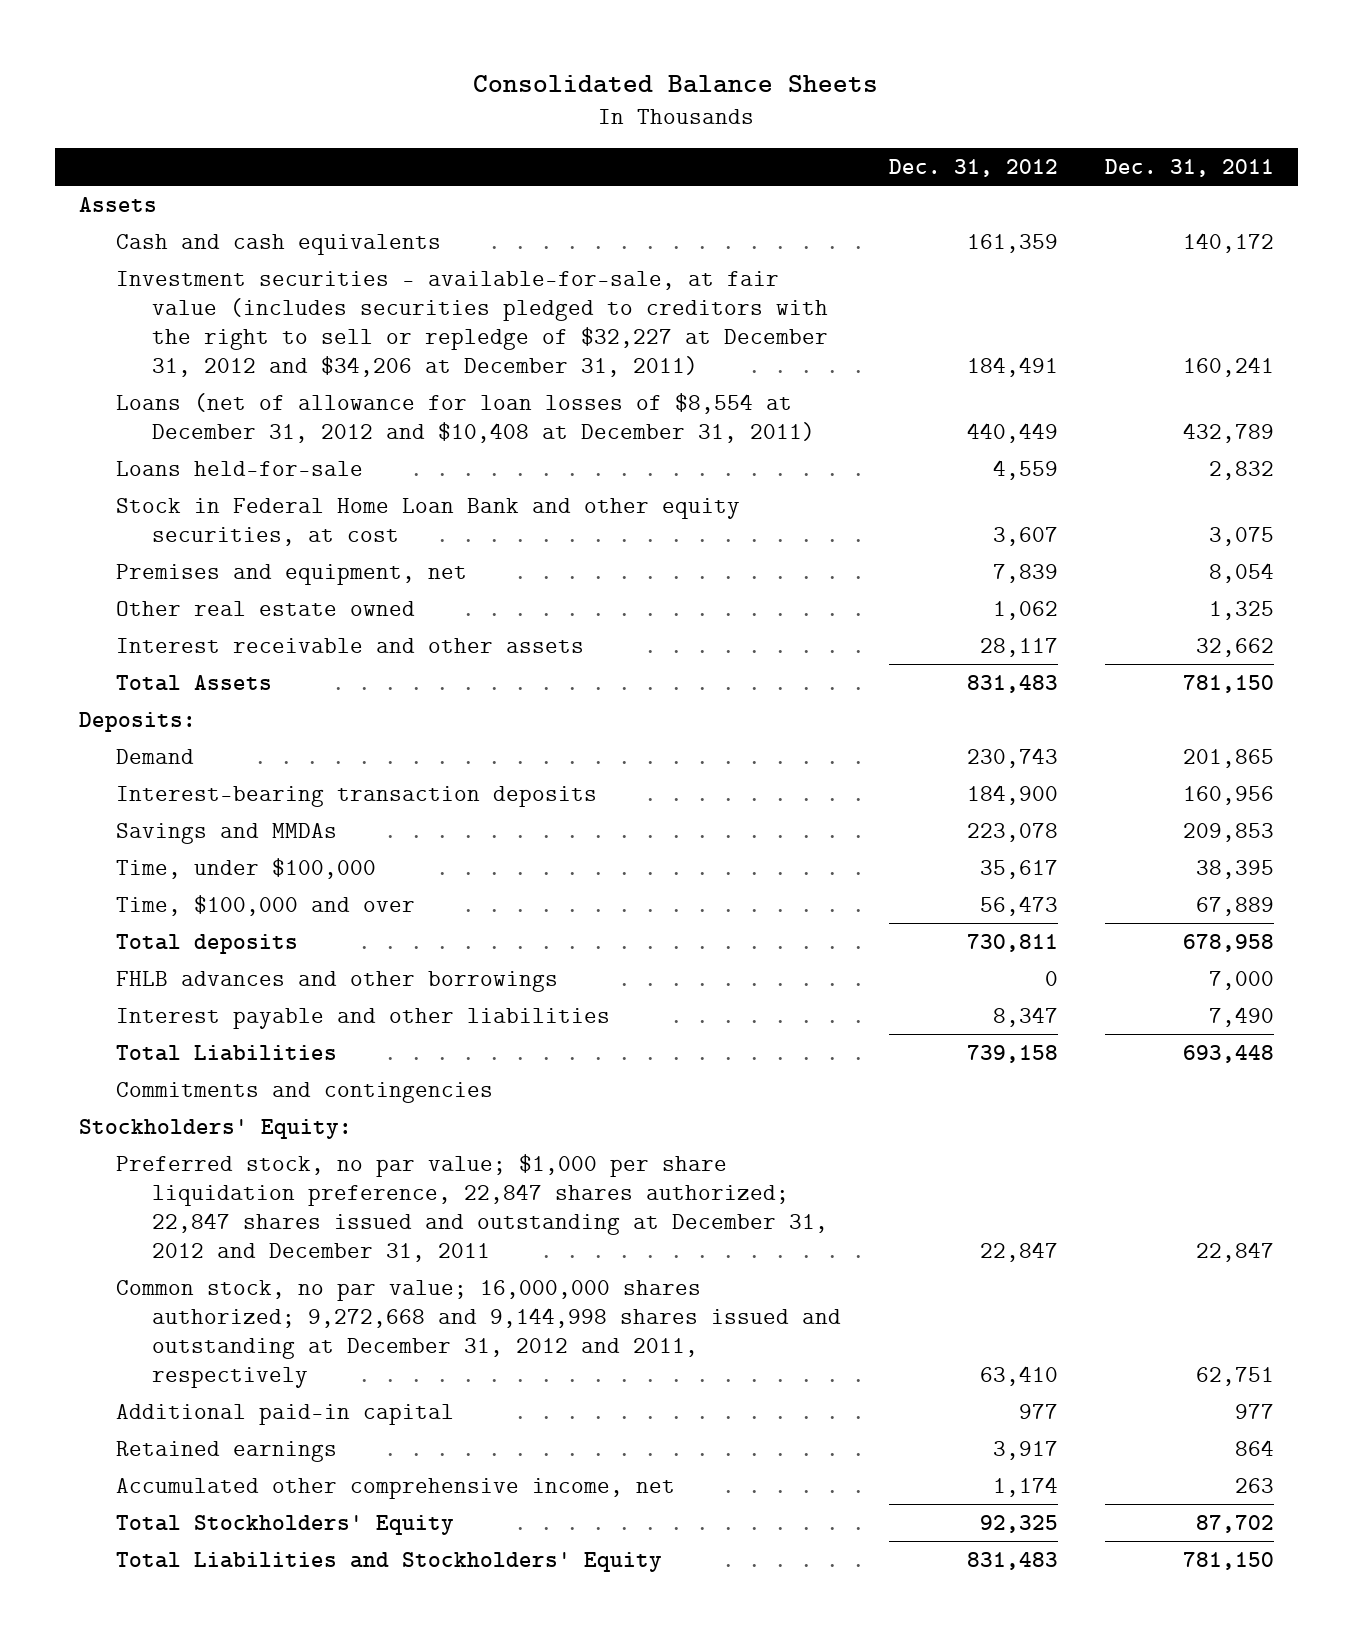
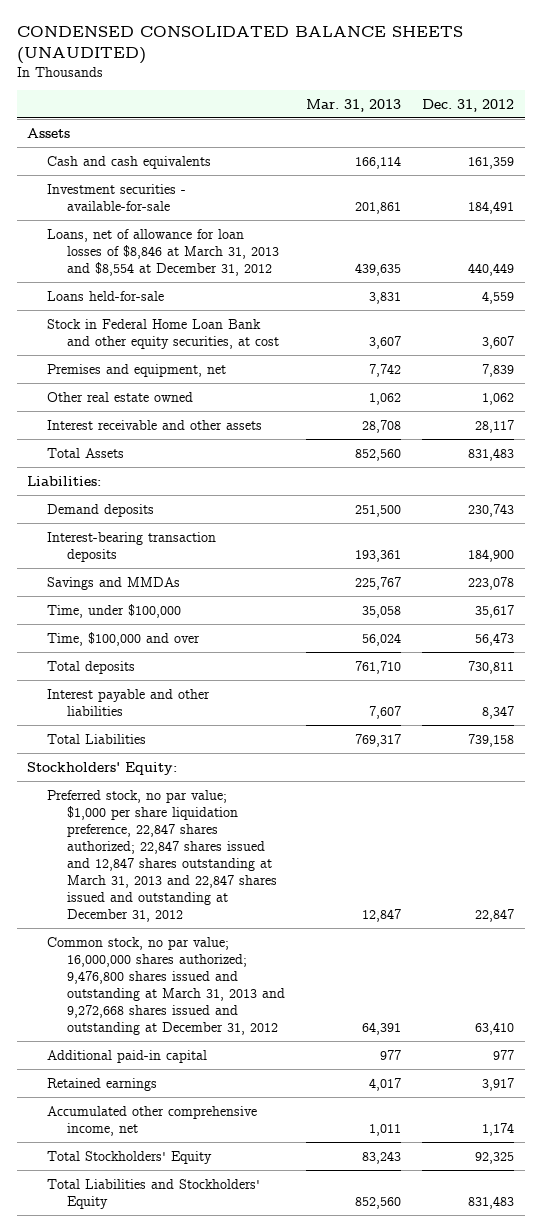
- Consolidated Balance Sheets
+ CONDENSED CONSOLIDATED BALANCE SHEETS (UNAUDITED)
- | Dec. 31, 2012 | Dec. 31, 2011
+ | Mar. 31, 2013 | Dec. 31, 2012
- Investment securities - available-for-sale, at fair value (includes securities pledged to creditors with the right to sell or repledge of $32,227 at December 31, 2012 and $34,206 at December 31, 2011) | 184,491 | 160,241
- Loans (net of allowance for loan losses of $8,554 at December 31, 2012 and $10,408 at December 31, 2011) | 440,449 | 432,789
+ Investment securities - available-for-sale | 201,861 | 184,491
+ Loans, net of allowance for loan losses of $8,846 at March 31, 2013 and $8,554 at December 31, 2012 | 439,635 | 440,449
- Deposits:
- Demand | 230,743 | 201,865
+ Liabilities:
+ Demand deposits | 251,500 | 230,743
- FHLB advances and other borrowings | 0 | 7,000
- Commitments and contingencies
- Preferred stock, no par value; $1,000 per share liquidation preference, 22,847 shares authorized; 22,847 shares issued and outstanding at December 31, 2012 and December 31, 2011 | 22,847 | 22,847
- Common stock, no par value; 16,000,000 shares authorized; 9,272,668 and 9,144,998 shares issued and outstanding at December 31, 2012 and 2011, respectively | 63,410 | 62,751
+ Preferred stock, no par value; $1,000 per share liquidation preference, 22,847 shares authorized; 22,847 shares issued and 12,847 shares outstanding at March 31, 2013 and 22,847 shares issued and outstanding at December 31, 2012 | 12,847 | 22,847
+ Common stock, no par value; 16,000,000 shares authorized; 9,476,800 shares issued and outstanding at March 31, 2013 and 9,272,668 shares issued and outstanding at December 31, 2012 | 64,391 | 63,410

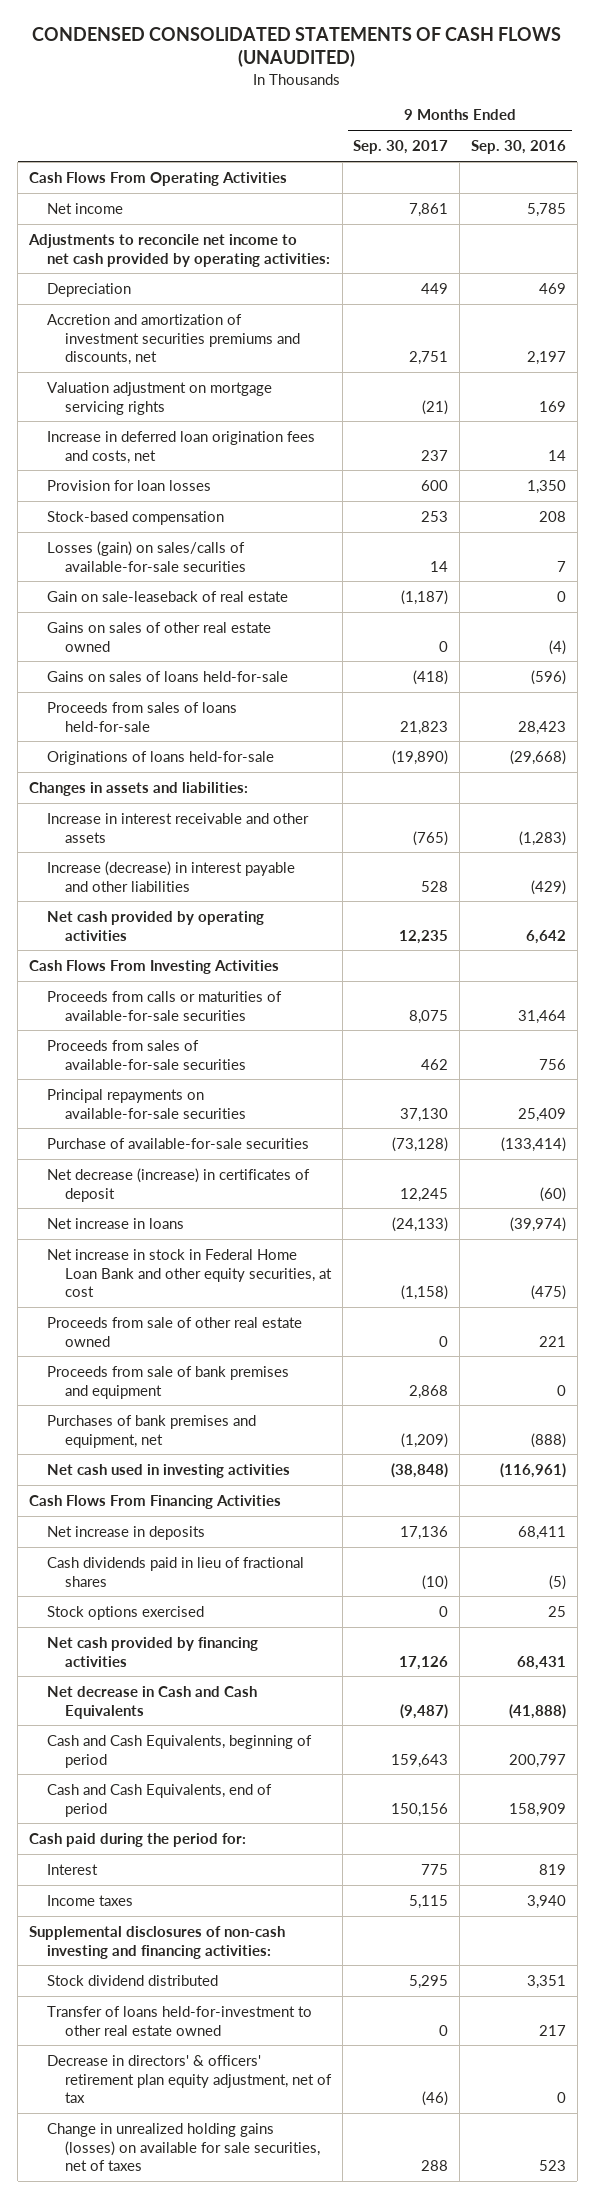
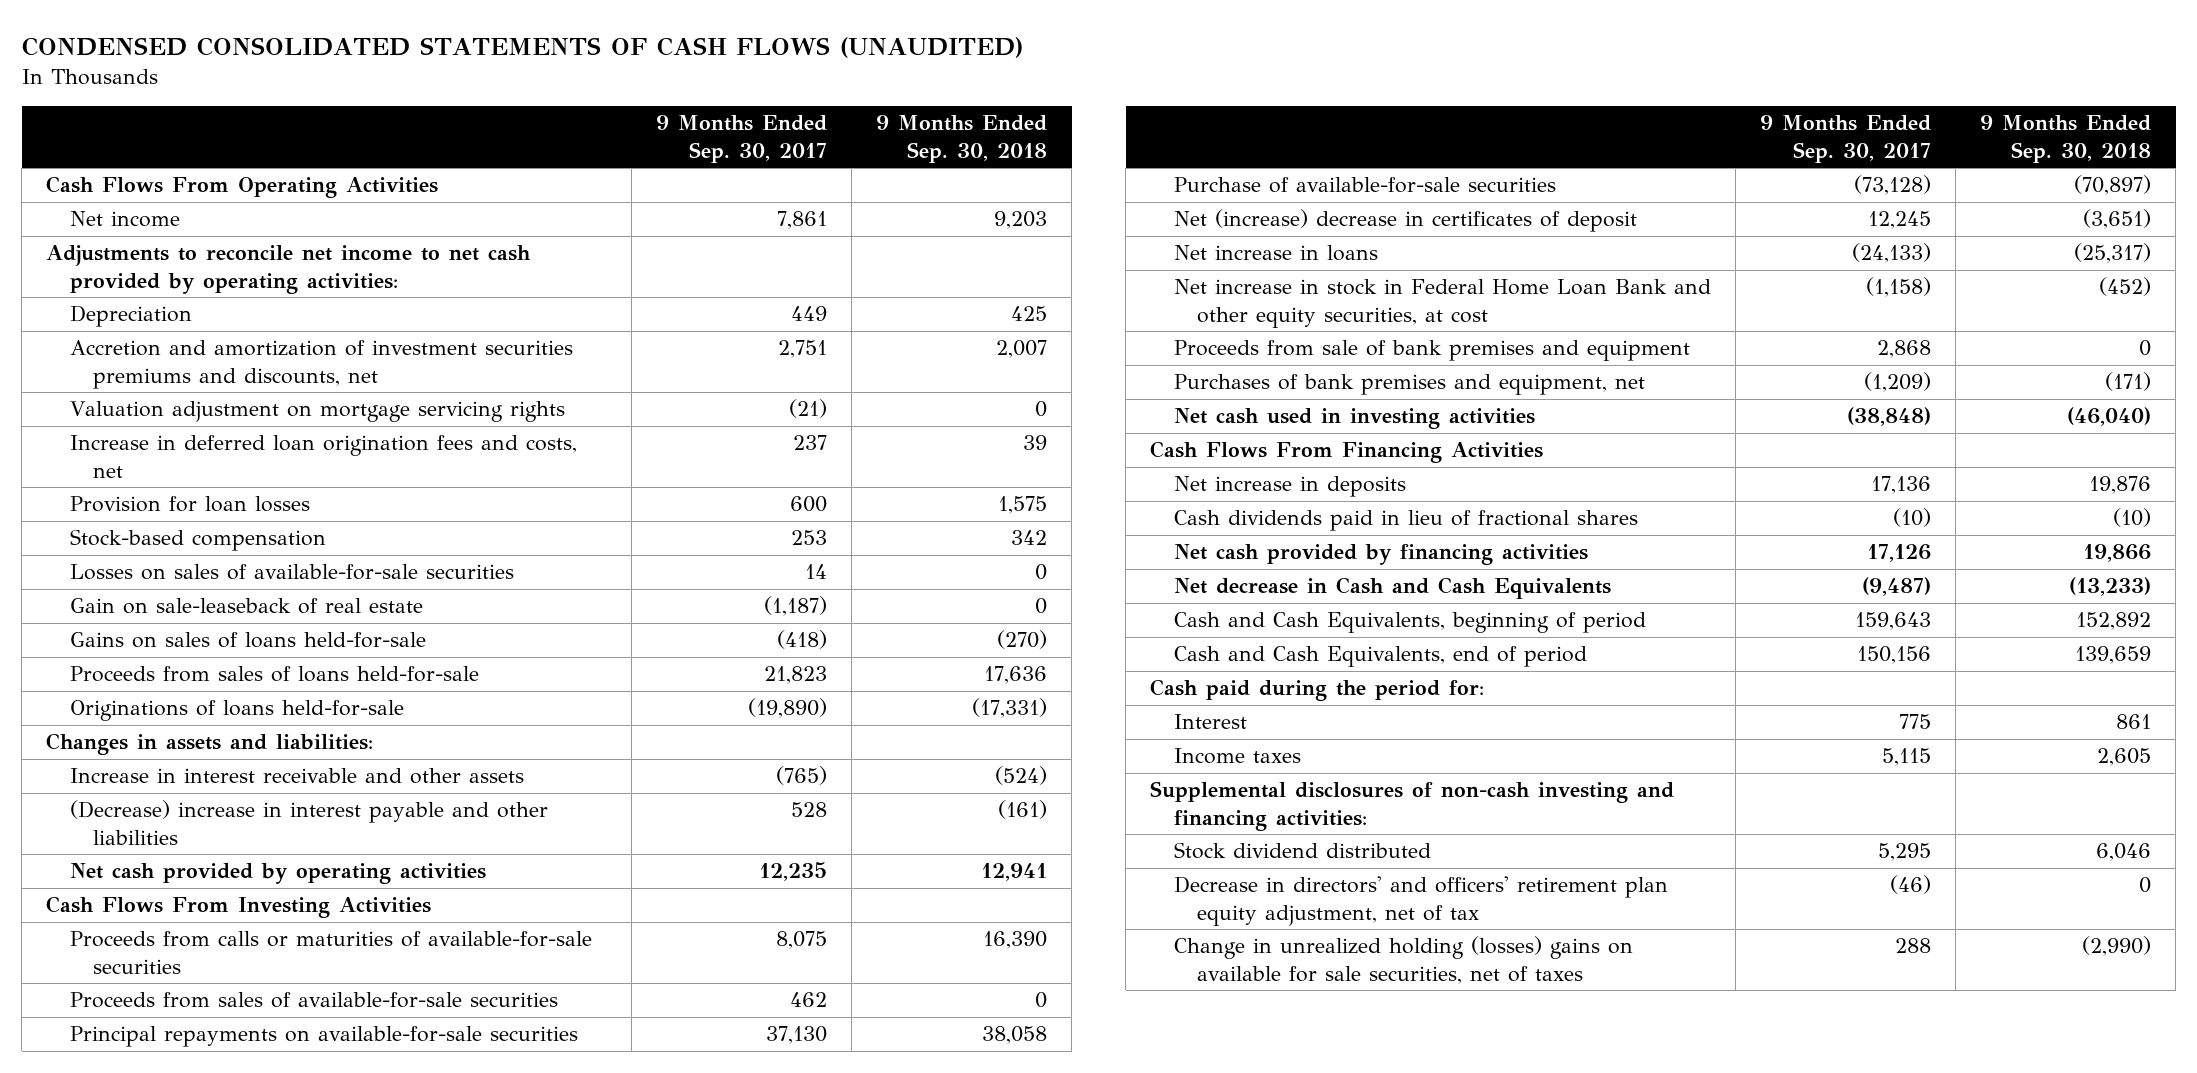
- | 9 Months Ended Sep. 30, 2017 | 9 Months Ended Sep. 30, 2016
+ | 9 Months Ended Sep. 30, 2017 | 9 Months Ended Sep. 30, 2018
- Losses (gain) on sales/calls of available-for-sale securities | 14 | 7
+ Losses on sales of available-for-sale securities | 14 | 0
- Gains on sales of other real estate owned | 0 | (4)
- Increase (decrease) in interest payable and other liabilities | 528 | (429)
+ (Decrease) increase in interest payable and other liabilities | 528 | (161)
- Net decrease (increase) in certificates of deposit | 12,245 | (60)
+ Net (increase) decrease in certificates of deposit | 12,245 | (3,651)
- Proceeds from sale of other real estate owned | 0 | 221
- Stock options exercised | 0 | 25
- Transfer of loans held-for-investment to other real estate owned | 0 | 217
- Decrease in directors' & officers' retirement plan equity adjustment, net of tax | (46) | 0
- Change in unrealized holding gains (losses) on available for sale securities, net of taxes | 288 | 523
+ Decrease in directors' and officers' retirement plan equity adjustment, net of tax | (46) | 0
+ Change in unrealized holding (losses) gains on available for sale securities, net of taxes | 288 | (2,990)

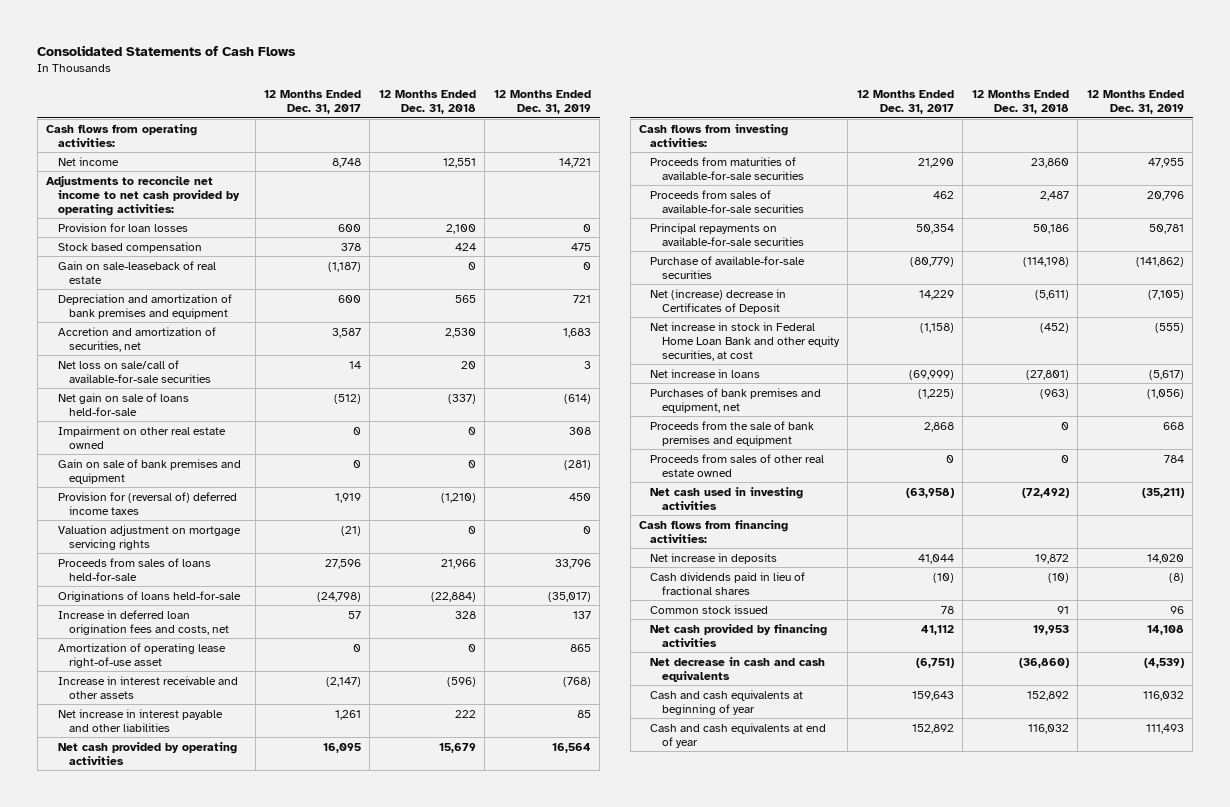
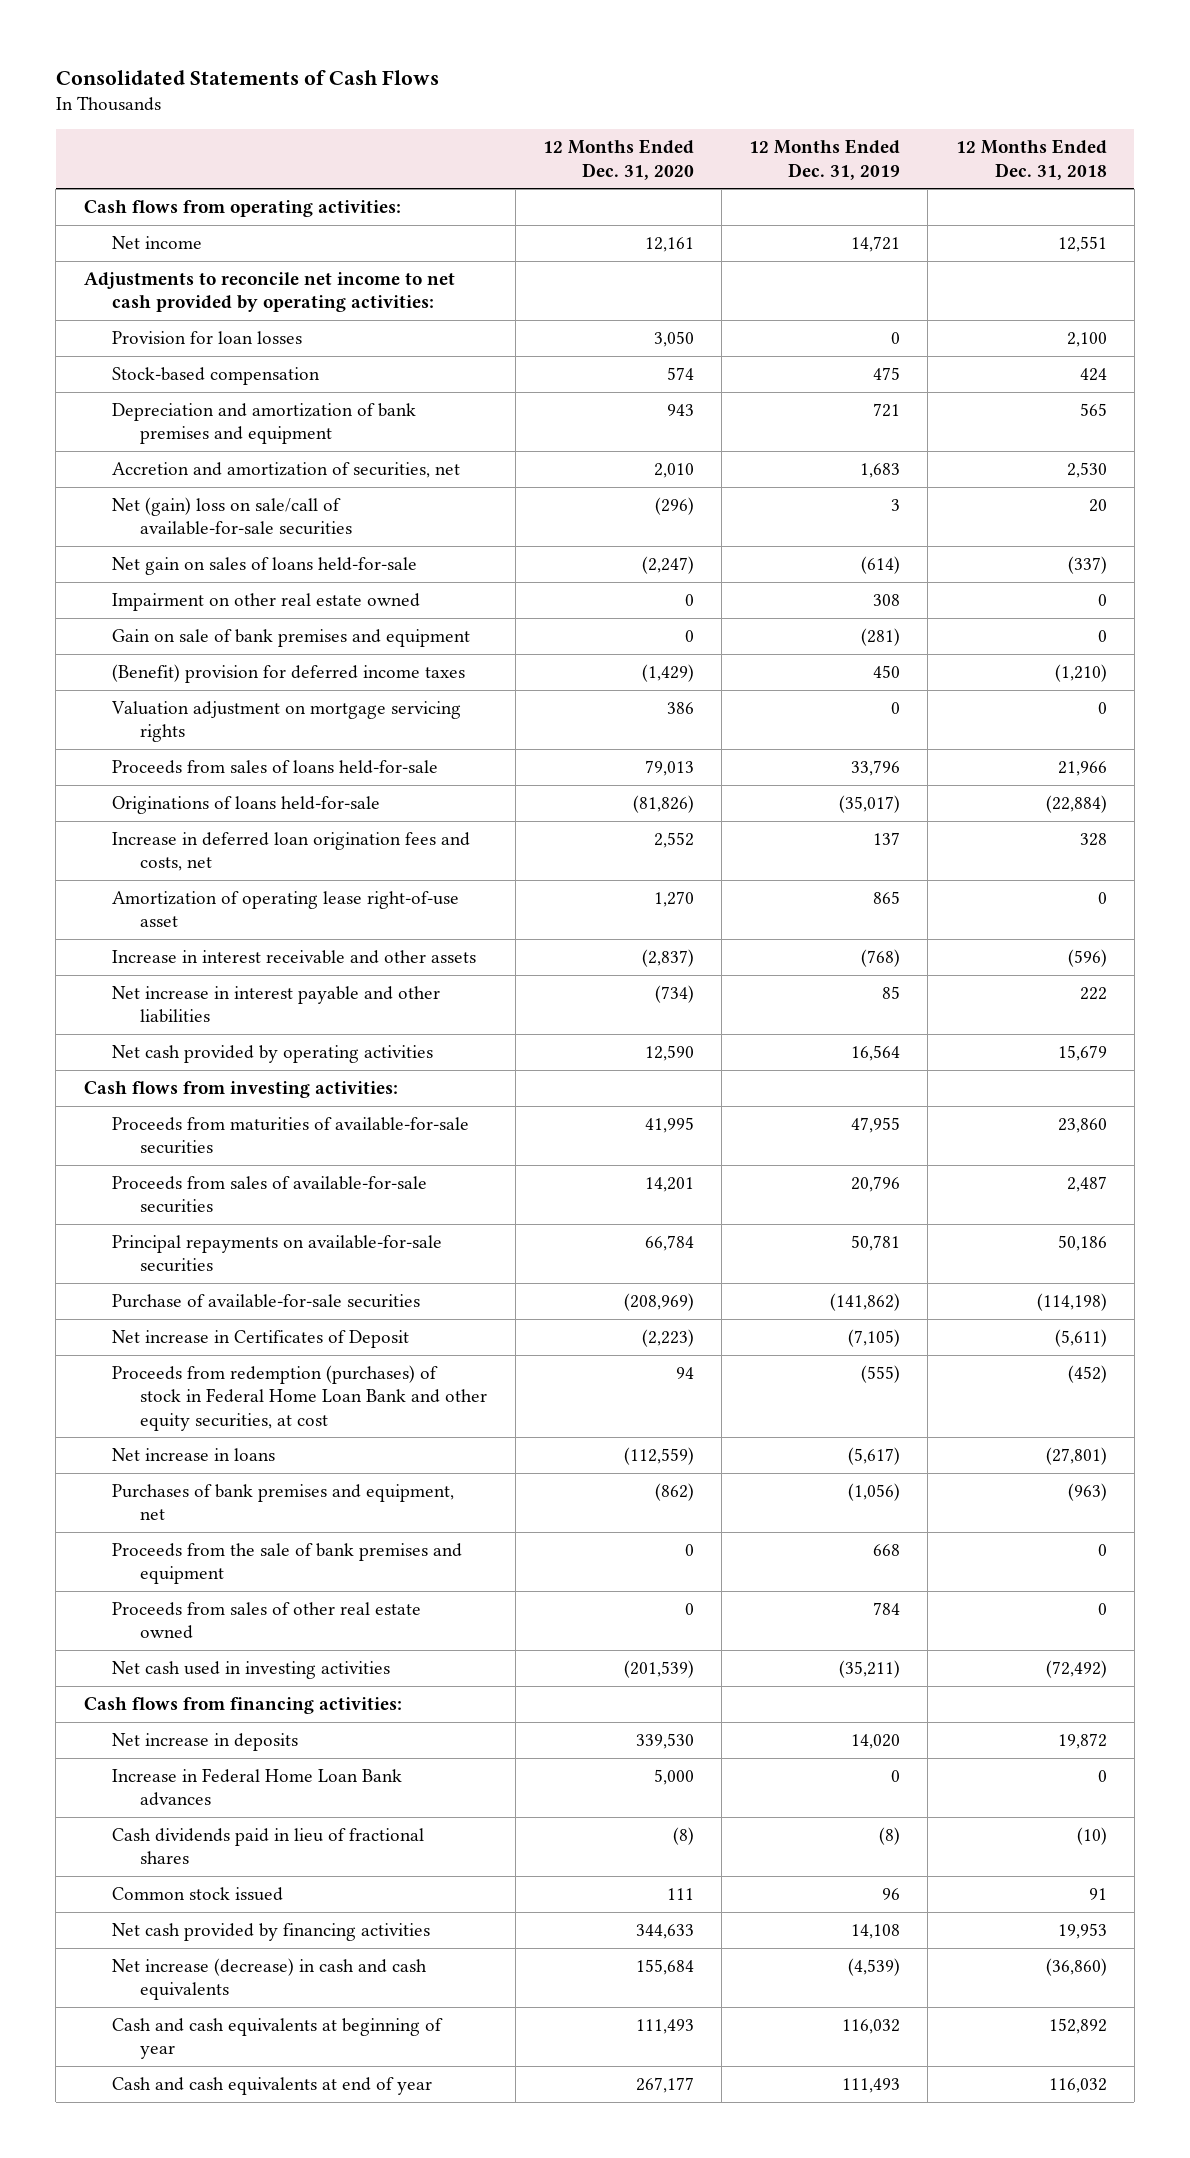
- | 12 Months Ended Dec. 31, 2017 | 12 Months Ended Dec. 31, 2018 | 12 Months Ended Dec. 31, 2019
+ | 12 Months Ended Dec. 31, 2020 | 12 Months Ended Dec. 31, 2019 | 12 Months Ended Dec. 31, 2018
- Stock based compensation | 378 | 424 | 475
- Gain on sale-leaseback of real estate | (1,187) | 0 | 0
+ Stock-based compensation | 574 | 475 | 424
- Net loss on sale/call of available-for-sale securities | 14 | 20 | 3
- Net gain on sale of loans held-for-sale | (512) | (337) | (614)
+ Net (gain) loss on sale/call of available-for-sale securities | (296) | 3 | 20
+ Net gain on sales of loans held-for-sale | (2,247) | (614) | (337)
- Provision for (reversal of) deferred income taxes | 1,919 | (1,210) | 450
+ (Benefit) provision for deferred income taxes | (1,429) | 450 | (1,210)
- Net (increase) decrease in Certificates of Deposit | 14,229 | (5,611) | (7,105)
- Net increase in stock in Federal Home Loan Bank and other equity securities, at cost | (1,158) | (452) | (555)
+ Net increase in Certificates of Deposit | (2,223) | (7,105) | (5,611)
+ Proceeds from redemption (purchases) of stock in Federal Home Loan Bank and other equity securities, at cost | 94 | (555) | (452)
+ Increase in Federal Home Loan Bank advances | 5,000 | 0 | 0
- Net decrease in cash and cash equivalents | (6,751) | (36,860) | (4,539)
+ Net increase (decrease) in cash and cash equivalents | 155,684 | (4,539) | (36,860)

